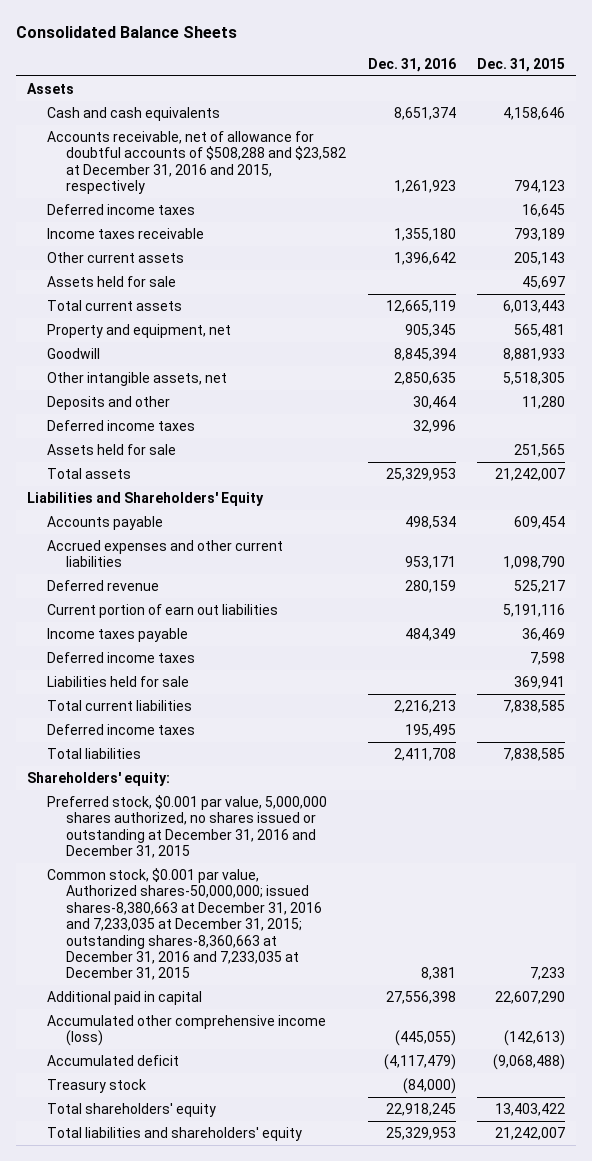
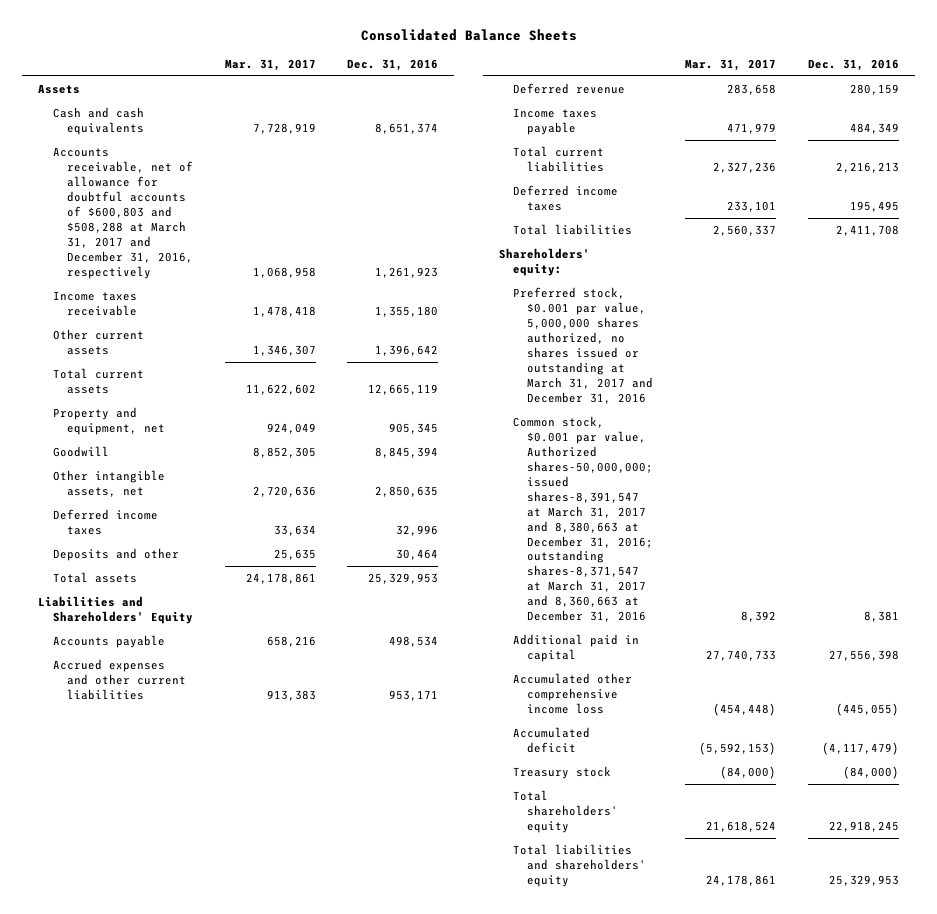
- | Dec. 31, 2016 | Dec. 31, 2015
+ | Mar. 31, 2017 | Dec. 31, 2016
- Accounts receivable, net of allowance for doubtful accounts of $508,288 and $23,582 at December 31, 2016 and 2015, respectively | 1,261,923 | 794,123
- Deferred income taxes | | 16,645
+ Accounts receivable, net of allowance for doubtful accounts of $600,803 and $508,288 at March 31, 2017 and December 31, 2016, respectively | 1,068,958 | 1,261,923
- Assets held for sale | | 45,697
- Assets held for sale | | 251,565
moved down: Deposits and other | 25,635 | 30,464
- Current portion of earn out liabilities | | 5,191,116
- Deferred income taxes | | 7,598
- Liabilities held for sale | | 369,941
- Preferred stock, $0.001 par value, 5,000,000 shares authorized, no shares issued or outstanding at December 31, 2016 and December 31, 2015
- Common stock, $0.001 par value, Authorized shares-50,000,000; issued shares-8,380,663 at December 31, 2016 and 7,233,035 at December 31, 2015; outstanding shares-8,360,663 at December 31, 2016 and 7,233,035 at December 31, 2015 | 8,381 | 7,233
+ Preferred stock, $0.001 par value, 5,000,000 shares authorized, no shares issued or outstanding at March 31, 2017 and December 31, 2016
+ Common stock, $0.001 par value, Authorized shares-50,000,000; issued shares-8,391,547 at March 31, 2017 and 8,380,663 at December 31, 2016; outstanding shares-8,371,547 at March 31, 2017 and 8,360,663 at December 31, 2016 | 8,392 | 8,381
- Accumulated other comprehensive income (loss) | (445,055) | (142,613)
+ Accumulated other comprehensive income loss | (454,448) | (445,055)

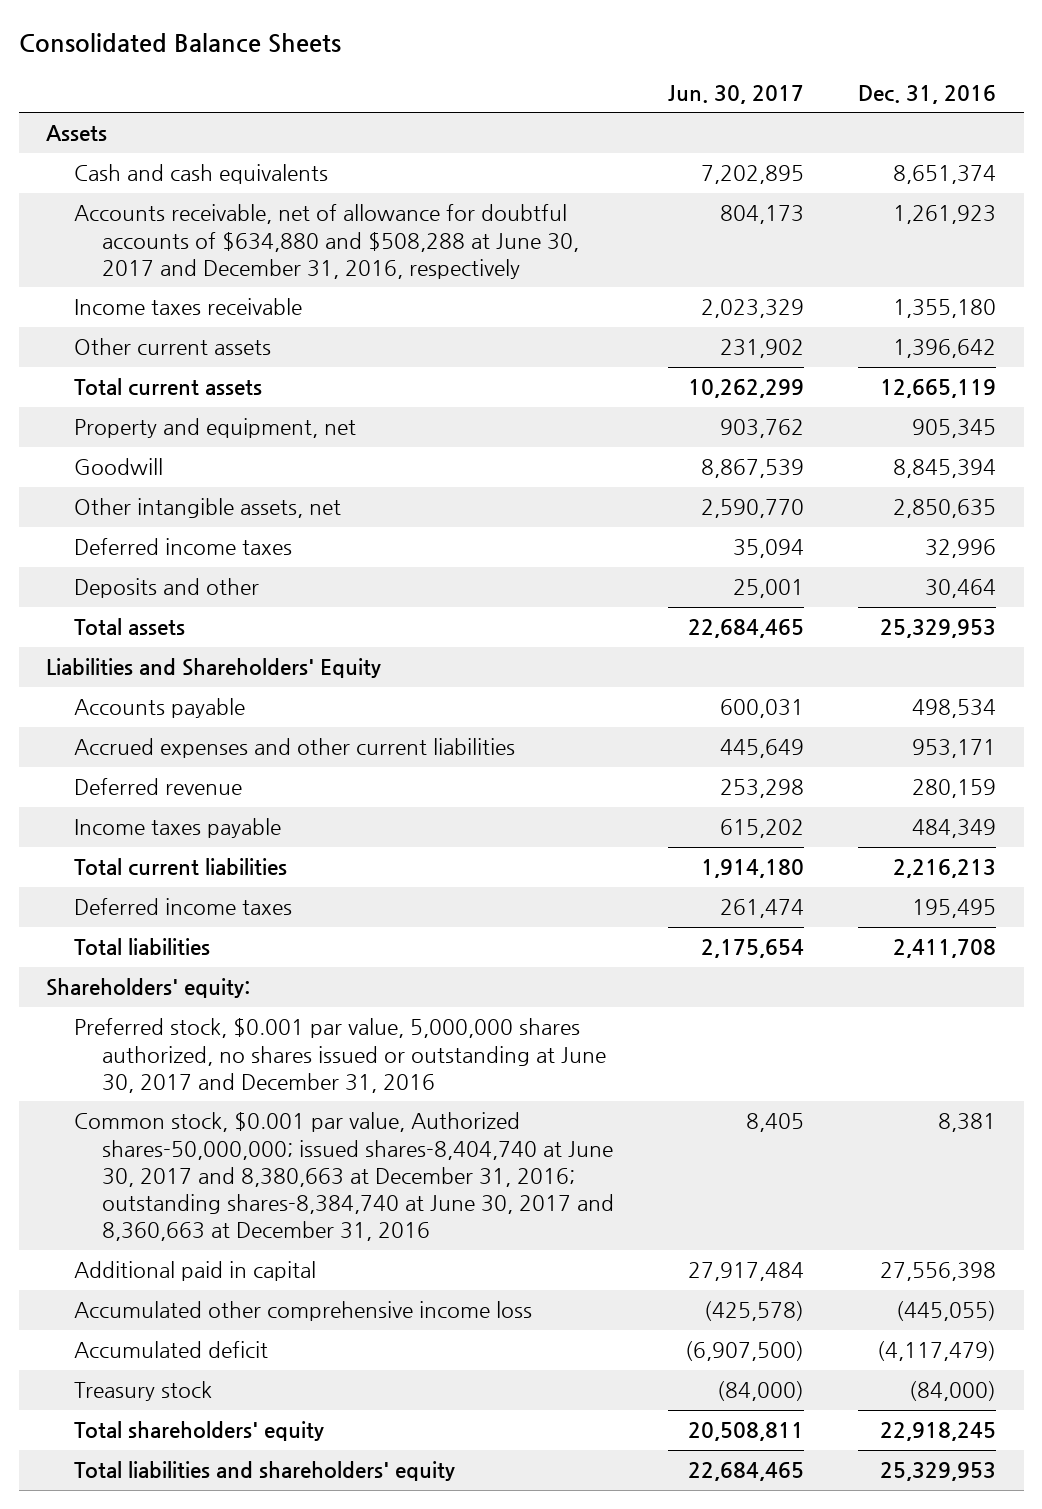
- | Mar. 31, 2017 | Dec. 31, 2016
+ | Jun. 30, 2017 | Dec. 31, 2016
- Accounts receivable, net of allowance for doubtful accounts of $600,803 and $508,288 at March 31, 2017 and December 31, 2016, respectively | 1,068,958 | 1,261,923
+ Accounts receivable, net of allowance for doubtful accounts of $634,880 and $508,288 at June 30, 2017 and December 31, 2016, respectively | 804,173 | 1,261,923
- Preferred stock, $0.001 par value, 5,000,000 shares authorized, no shares issued or outstanding at March 31, 2017 and December 31, 2016
- Common stock, $0.001 par value, Authorized shares-50,000,000; issued shares-8,391,547 at March 31, 2017 and 8,380,663 at December 31, 2016; outstanding shares-8,371,547 at March 31, 2017 and 8,360,663 at December 31, 2016 | 8,392 | 8,381
+ Preferred stock, $0.001 par value, 5,000,000 shares authorized, no shares issued or outstanding at June 30, 2017 and December 31, 2016
+ Common stock, $0.001 par value, Authorized shares-50,000,000; issued shares-8,404,740 at June 30, 2017 and 8,380,663 at December 31, 2016; outstanding shares-8,384,740 at June 30, 2017 and 8,360,663 at December 31, 2016 | 8,405 | 8,381

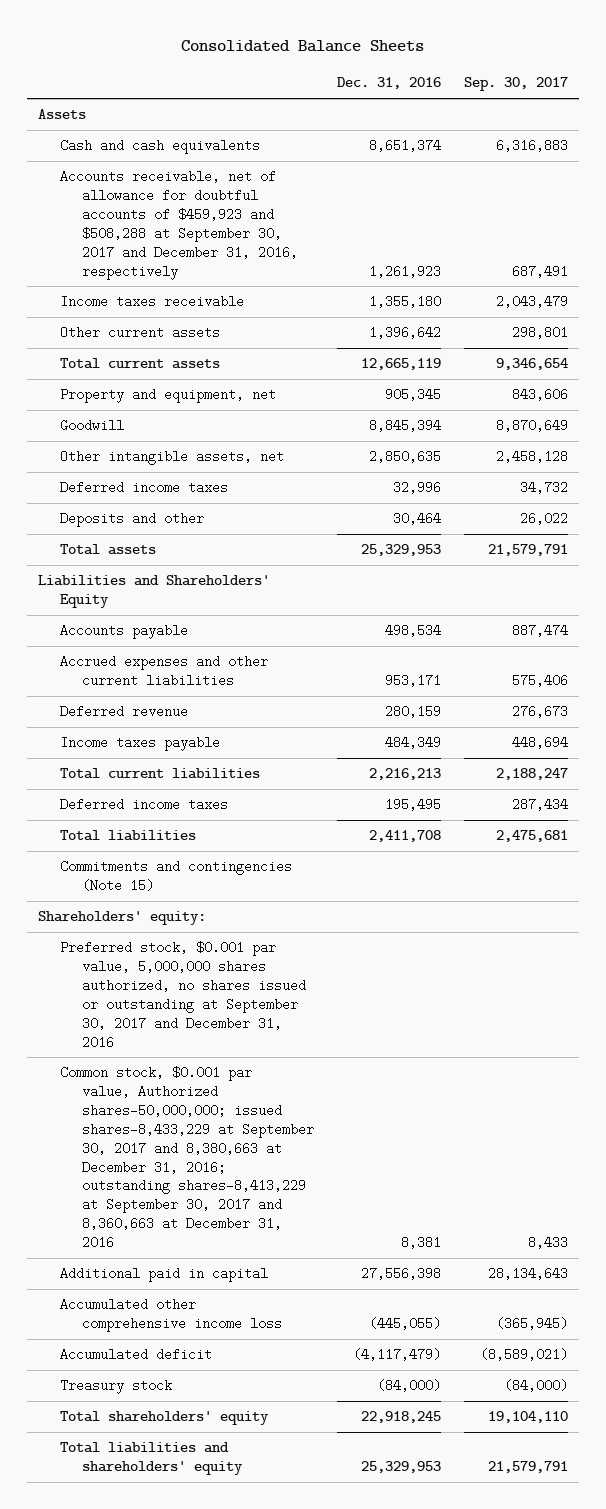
- | Jun. 30, 2017 | Dec. 31, 2016
+ | Dec. 31, 2016 | Sep. 30, 2017
- Accounts receivable, net of allowance for doubtful accounts of $634,880 and $508,288 at June 30, 2017 and December 31, 2016, respectively | 804,173 | 1,261,923
+ Accounts receivable, net of allowance for doubtful accounts of $459,923 and $508,288 at September 30, 2017 and December 31, 2016, respectively | 1,261,923 | 687,491
+ Commitments and contingencies (Note 15)
- Preferred stock, $0.001 par value, 5,000,000 shares authorized, no shares issued or outstanding at June 30, 2017 and December 31, 2016
- Common stock, $0.001 par value, Authorized shares-50,000,000; issued shares-8,404,740 at June 30, 2017 and 8,380,663 at December 31, 2016; outstanding shares-8,384,740 at June 30, 2017 and 8,360,663 at December 31, 2016 | 8,405 | 8,381
+ Preferred stock, $0.001 par value, 5,000,000 shares authorized, no shares issued or outstanding at September 30, 2017 and December 31, 2016
+ Common stock, $0.001 par value, Authorized shares-50,000,000; issued shares-8,433,229 at September 30, 2017 and 8,380,663 at December 31, 2016; outstanding shares-8,413,229 at September 30, 2017 and 8,360,663 at December 31, 2016 | 8,381 | 8,433

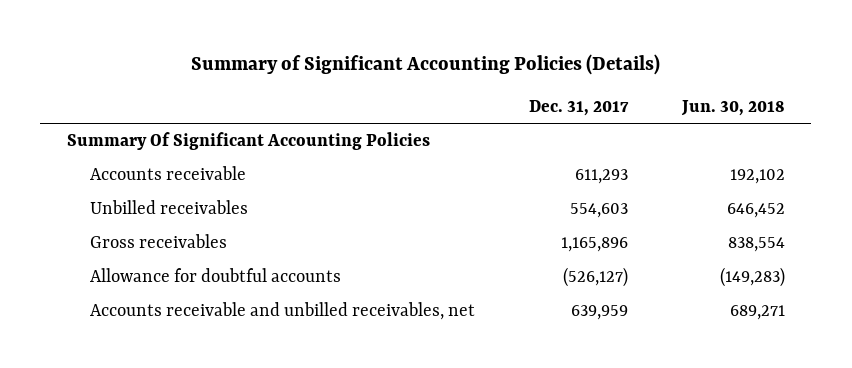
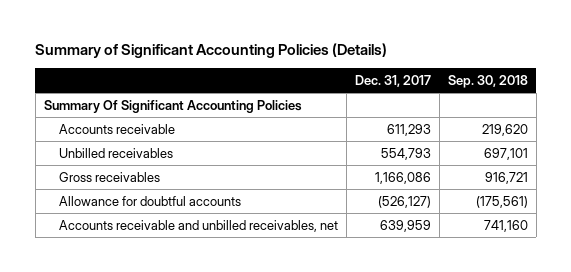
- | Dec. 31, 2017 | Jun. 30, 2018
+ | Dec. 31, 2017 | Sep. 30, 2018
- Unbilled receivables | 554,603 | 646,452
- Gross receivables | 1,165,896 | 838,554
+ Unbilled receivables | 554,793 | 697,101
+ Gross receivables | 1,166,086 | 916,721

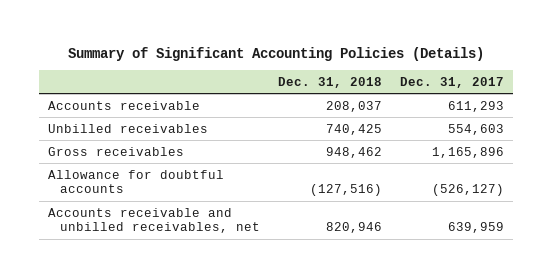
- | Dec. 31, 2017 | Sep. 30, 2018
+ | Dec. 31, 2018 | Dec. 31, 2017
- Summary Of Significant Accounting Policies
- Unbilled receivables | 554,793 | 697,101
- Gross receivables | 1,166,086 | 916,721
+ Unbilled receivables | 740,425 | 554,603
+ Gross receivables | 948,462 | 1,165,896

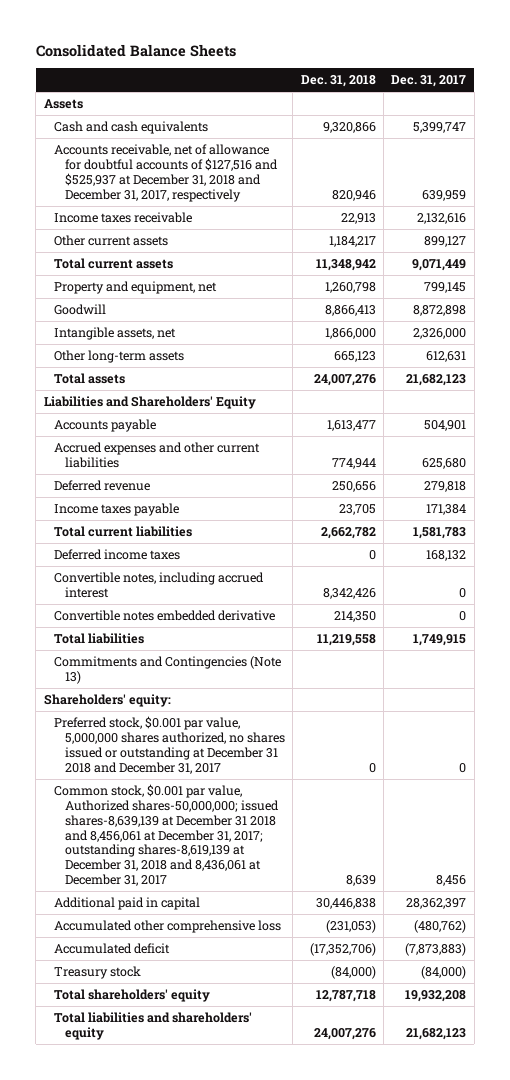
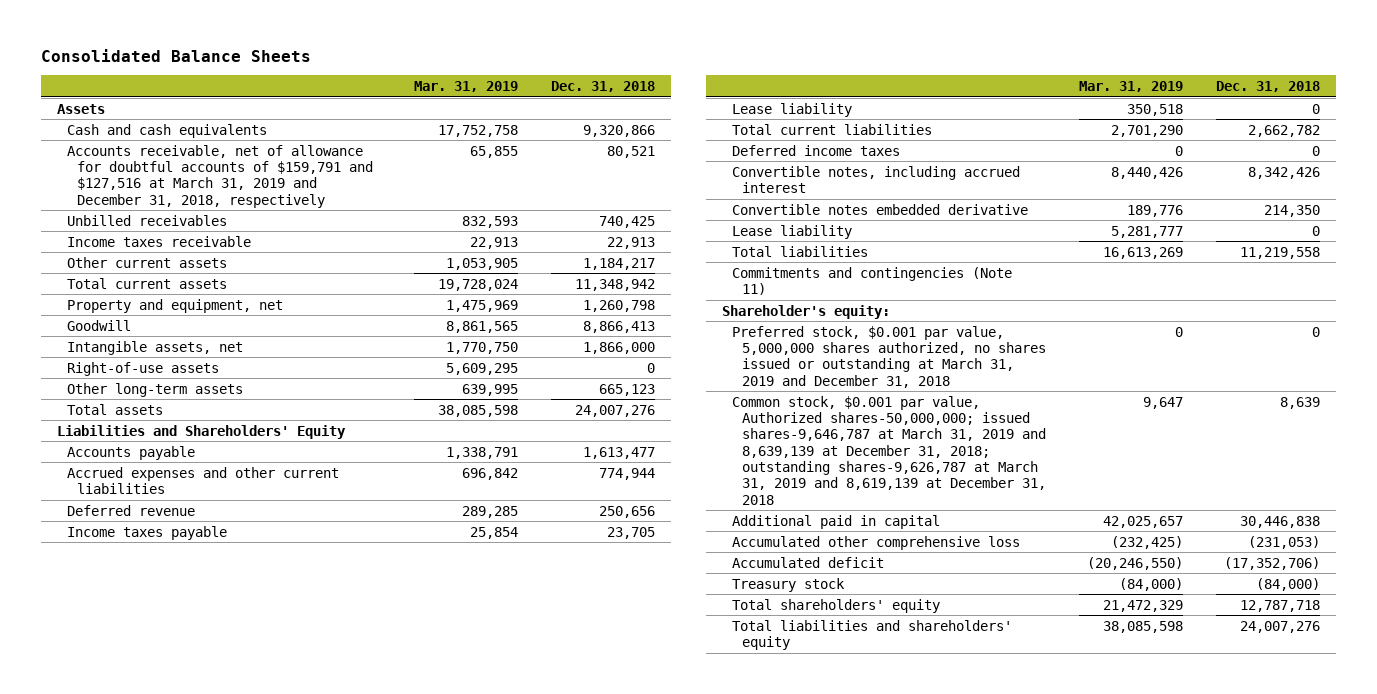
- | Dec. 31, 2018 | Dec. 31, 2017
+ | Mar. 31, 2019 | Dec. 31, 2018
- Accounts receivable, net of allowance for doubtful accounts of $127,516 and $525,937 at December 31, 2018 and December 31, 2017, respectively | 820,946 | 639,959
+ Accounts receivable, net of allowance for doubtful accounts of $159,791 and $127,516 at March 31, 2019 and December 31, 2018, respectively | 65,855 | 80,521
+ Unbilled receivables | 832,593 | 740,425
+ Right-of-use assets | 5,609,295 | 0
+ Lease liability | 350,518 | 0
+ Lease liability | 5,281,777 | 0
- Commitments and Contingencies (Note 13)
- Shareholders' equity:
- Preferred stock, $0.001 par value, 5,000,000 shares authorized, no shares issued or outstanding at December 31 2018 and December 31, 2017 | 0 | 0
- Common stock, $0.001 par value, Authorized shares-50,000,000; issued shares-8,639,139 at December 31 2018 and 8,456,061 at December 31, 2017; outstanding shares-8,619,139 at December 31, 2018 and 8,436,061 at December 31, 2017 | 8,639 | 8,456
+ Commitments and contingencies (Note 11)
+ Shareholder's equity:
+ Preferred stock, $0.001 par value, 5,000,000 shares authorized, no shares issued or outstanding at March 31, 2019 and December 31, 2018 | 0 | 0
+ Common stock, $0.001 par value, Authorized shares-50,000,000; issued shares-9,646,787 at March 31, 2019 and 8,639,139 at December 31, 2018; outstanding shares-9,626,787 at March 31, 2019 and 8,619,139 at December 31, 2018 | 9,647 | 8,639

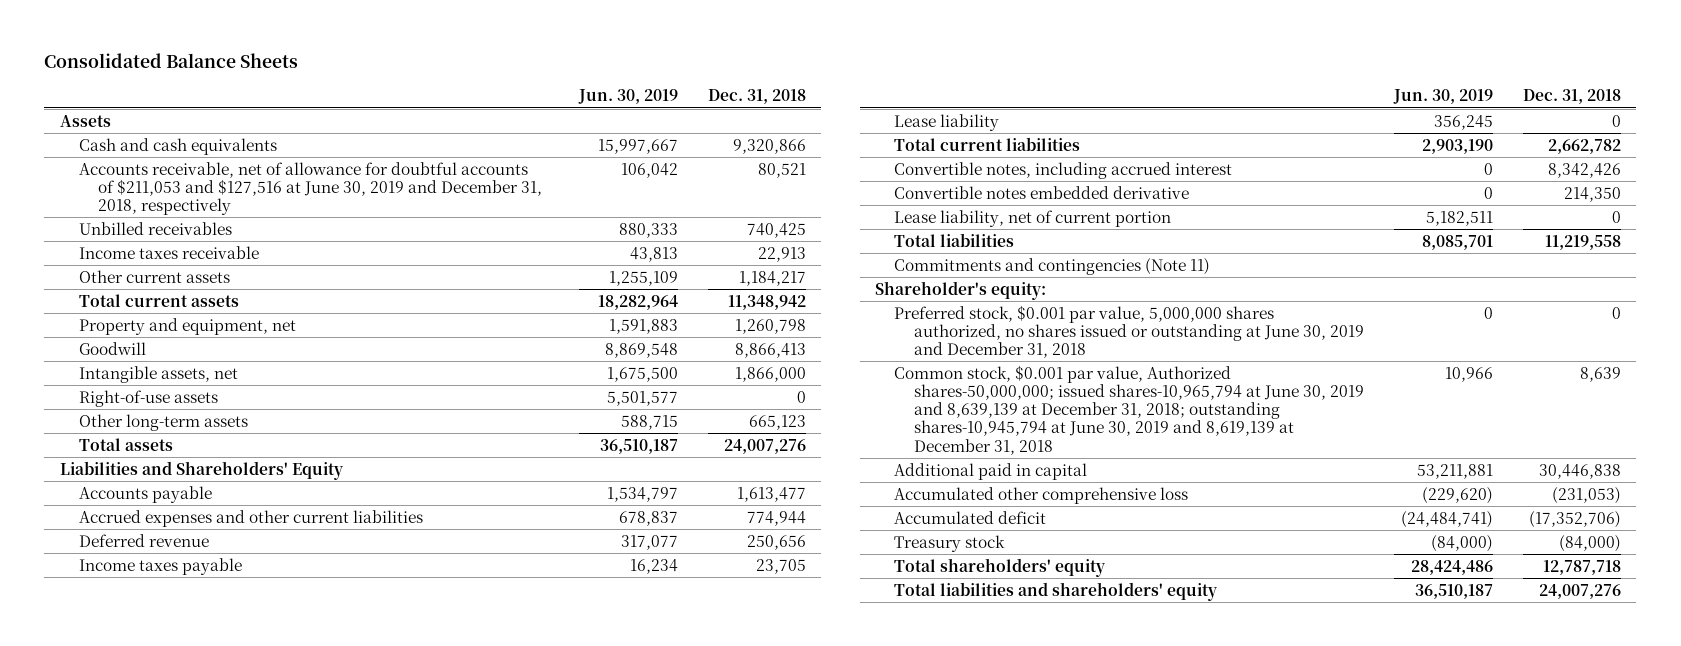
- | Mar. 31, 2019 | Dec. 31, 2018
+ | Jun. 30, 2019 | Dec. 31, 2018
- Accounts receivable, net of allowance for doubtful accounts of $159,791 and $127,516 at March 31, 2019 and December 31, 2018, respectively | 65,855 | 80,521
+ Accounts receivable, net of allowance for doubtful accounts of $211,053 and $127,516 at June 30, 2019 and December 31, 2018, respectively | 106,042 | 80,521
- Deferred income taxes | 0 | 0
- Lease liability | 5,281,777 | 0
+ Lease liability, net of current portion | 5,182,511 | 0
- Preferred stock, $0.001 par value, 5,000,000 shares authorized, no shares issued or outstanding at March 31, 2019 and December 31, 2018 | 0 | 0
- Common stock, $0.001 par value, Authorized shares-50,000,000; issued shares-9,646,787 at March 31, 2019 and 8,639,139 at December 31, 2018; outstanding shares-9,626,787 at March 31, 2019 and 8,619,139 at December 31, 2018 | 9,647 | 8,639
+ Preferred stock, $0.001 par value, 5,000,000 shares authorized, no shares issued or outstanding at June 30, 2019 and December 31, 2018 | 0 | 0
+ Common stock, $0.001 par value, Authorized shares-50,000,000; issued shares-10,965,794 at June 30, 2019 and 8,639,139 at December 31, 2018; outstanding shares-10,945,794 at June 30, 2019 and 8,619,139 at December 31, 2018 | 10,966 | 8,639

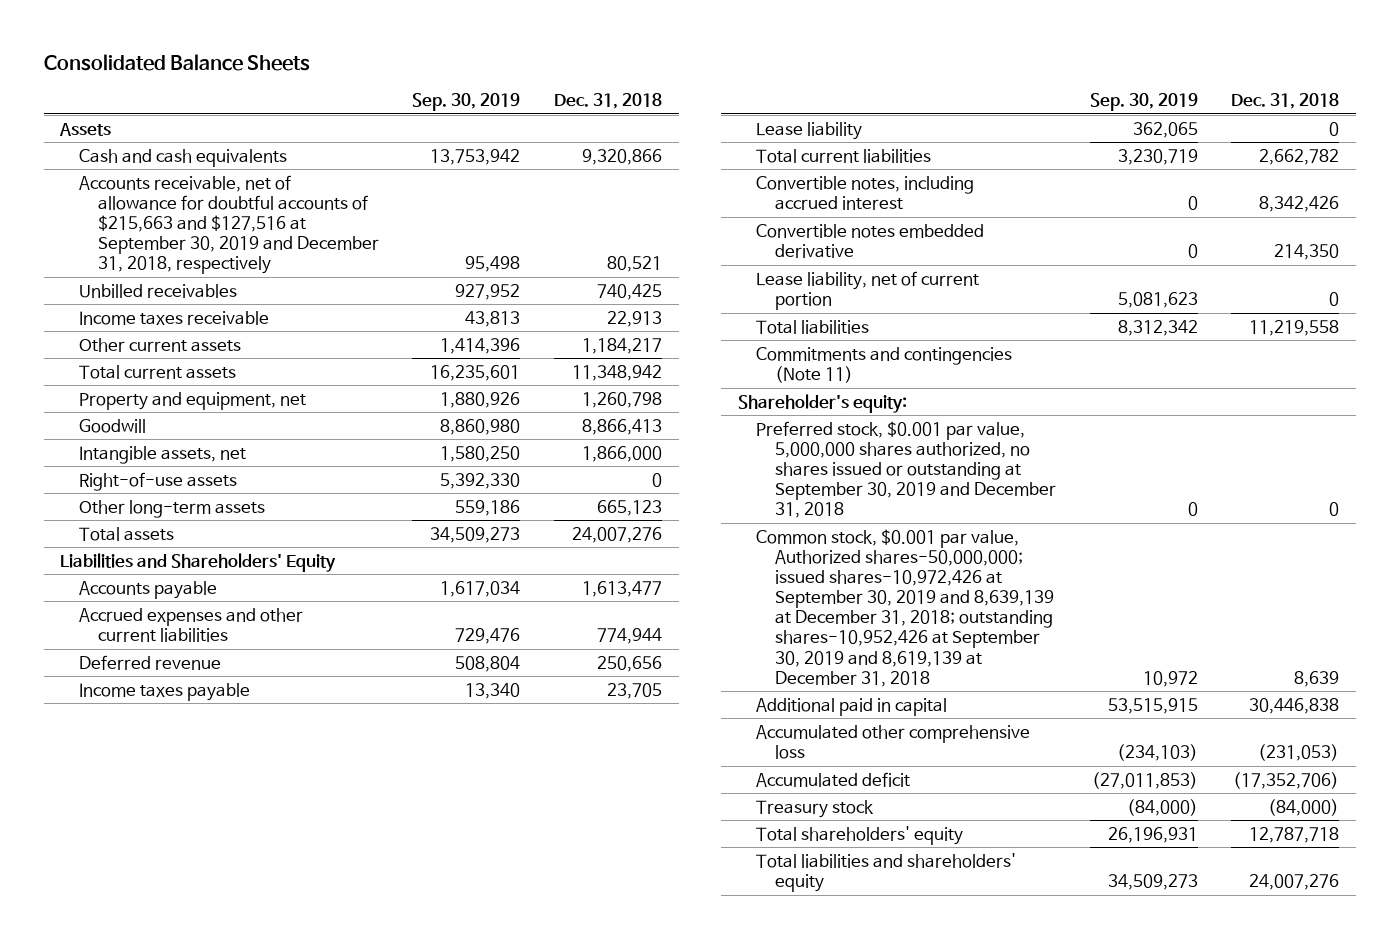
- | Jun. 30, 2019 | Dec. 31, 2018
+ | Sep. 30, 2019 | Dec. 31, 2018
- Accounts receivable, net of allowance for doubtful accounts of $211,053 and $127,516 at June 30, 2019 and December 31, 2018, respectively | 106,042 | 80,521
+ Accounts receivable, net of allowance for doubtful accounts of $215,663 and $127,516 at September 30, 2019 and December 31, 2018, respectively | 95,498 | 80,521
- Preferred stock, $0.001 par value, 5,000,000 shares authorized, no shares issued or outstanding at June 30, 2019 and December 31, 2018 | 0 | 0
- Common stock, $0.001 par value, Authorized shares-50,000,000; issued shares-10,965,794 at June 30, 2019 and 8,639,139 at December 31, 2018; outstanding shares-10,945,794 at June 30, 2019 and 8,619,139 at December 31, 2018 | 10,966 | 8,639
+ Preferred stock, $0.001 par value, 5,000,000 shares authorized, no shares issued or outstanding at September 30, 2019 and December 31, 2018 | 0 | 0
+ Common stock, $0.001 par value, Authorized shares-50,000,000; issued shares-10,972,426 at September 30, 2019 and 8,639,139 at December 31, 2018; outstanding shares-10,952,426 at September 30, 2019 and 8,619,139 at December 31, 2018 | 10,972 | 8,639

